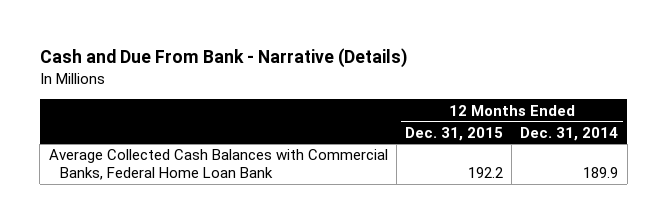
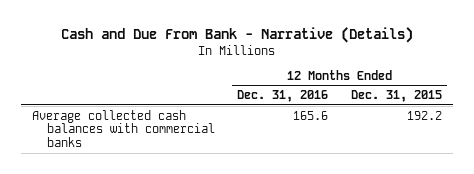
- | 12 Months Ended Dec. 31, 2015 | 12 Months Ended Dec. 31, 2014
+ | 12 Months Ended Dec. 31, 2016 | 12 Months Ended Dec. 31, 2015
- Average Collected Cash Balances with Commercial Banks, Federal Home Loan Bank | 192.2 | 189.9
+ Average collected cash balances with commercial banks | 165.6 | 192.2

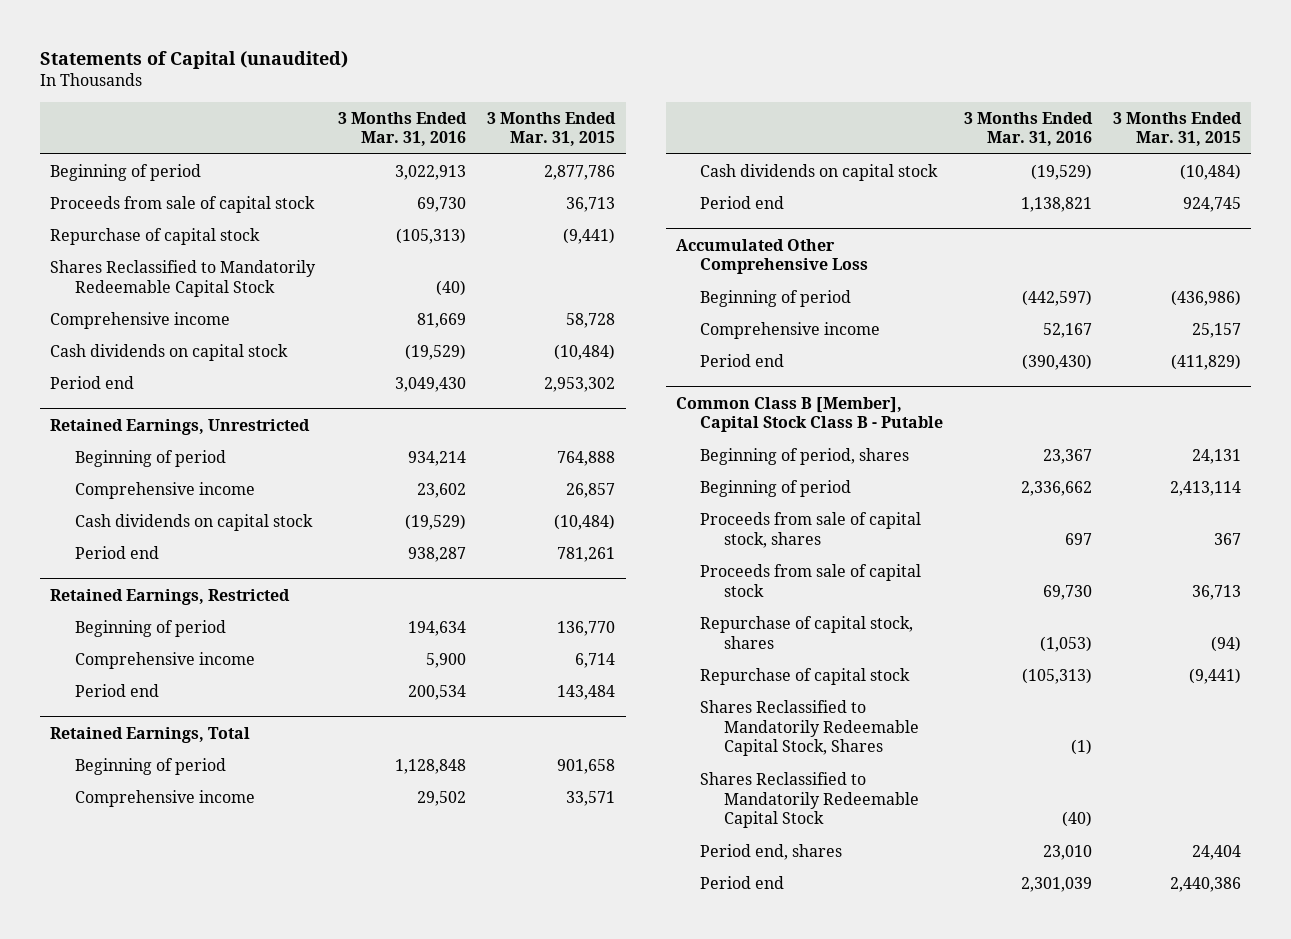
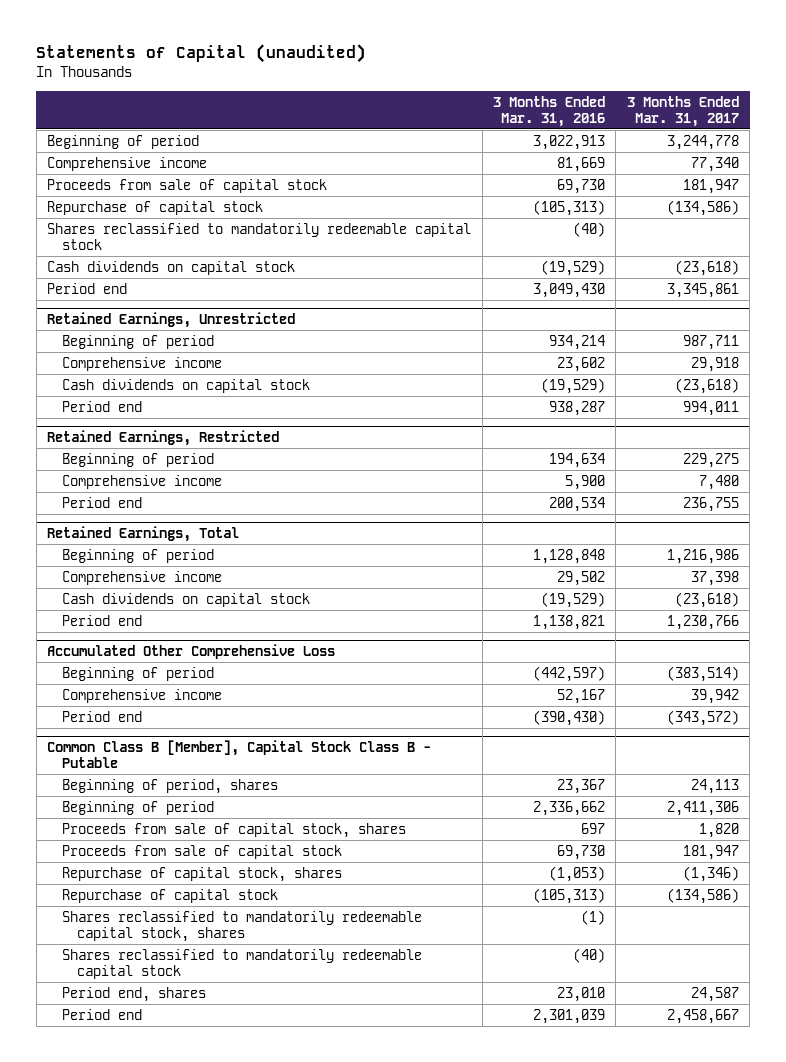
- | 3 Months Ended Mar. 31, 2016 | 3 Months Ended Mar. 31, 2015
+ | 3 Months Ended Mar. 31, 2016 | 3 Months Ended Mar. 31, 2017
moved up: Comprehensive income | 81,669 | 77,340
- Shares Reclassified to Mandatorily Redeemable Capital Stock | (40) |
+ Shares reclassified to mandatorily redeemable capital stock | (40) |
@ Common Class B [Member], Capital Stock Class B - Putable
- Shares Reclassified to Mandatorily Redeemable Capital Stock, Shares | (1) |
- Shares Reclassified to Mandatorily Redeemable Capital Stock | (40) |
+ Shares reclassified to mandatorily redeemable capital stock, shares | (1) |
+ Shares reclassified to mandatorily redeemable capital stock | (40) |

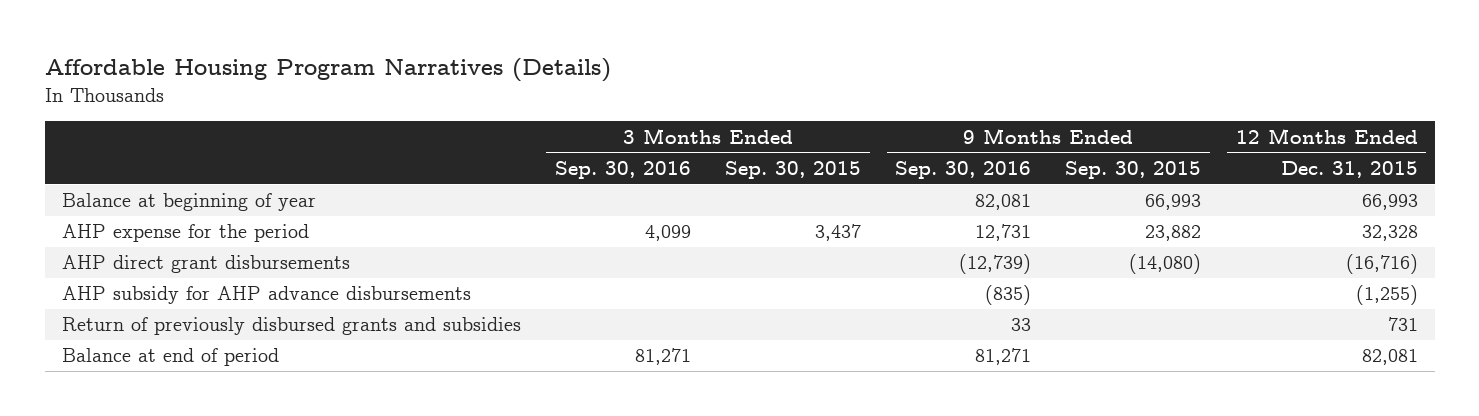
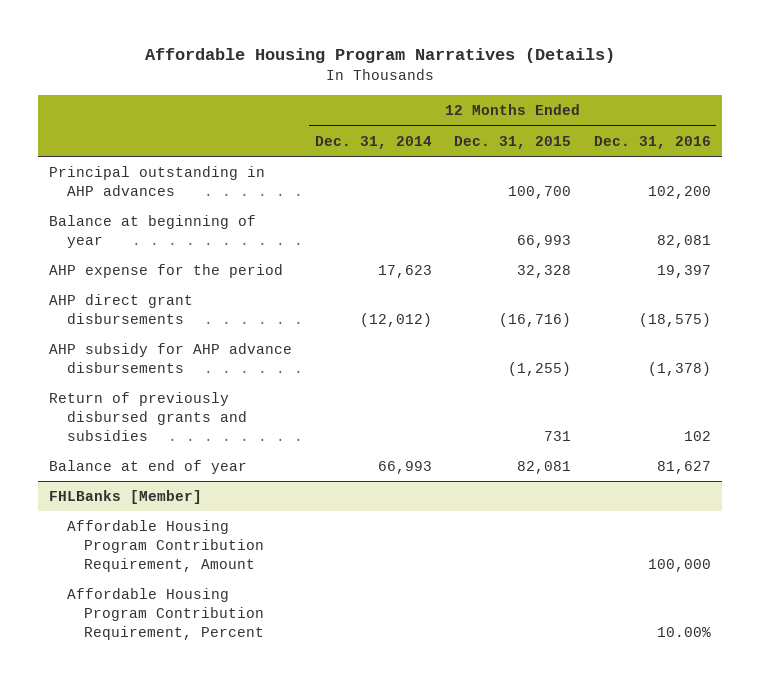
- | 3 Months Ended Sep. 30, 2016 | 3 Months Ended Sep. 30, 2015 | 9 Months Ended Sep. 30, 2016 | 9 Months Ended Sep. 30, 2015 | 12 Months Ended Dec. 31, 2015
+ | 12 Months Ended Dec. 31, 2014 | 12 Months Ended Dec. 31, 2015 | 12 Months Ended Dec. 31, 2016
+ Principal outstanding in AHP advances | | 100,700 | 102,200
- Balance at end of period | 81,271 | | 81,271 | | 82,081
+ Balance at end of year | 66,993 | 82,081 | 81,627
+ FHLBanks [Member]
+ Affordable Housing Program Contribution Requirement, Amount | | | 100,000
+ Affordable Housing Program Contribution Requirement, Percent | | | 10.00%

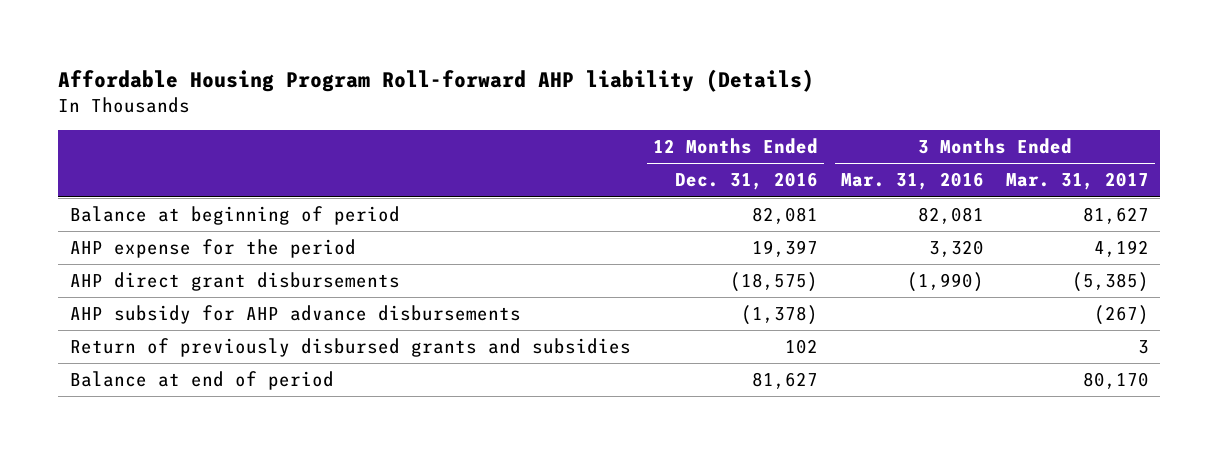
- Affordable Housing Program Narratives (Details)
+ Affordable Housing Program Roll-forward AHP liability (Details)
- | 12 Months Ended Dec. 31, 2014 | 12 Months Ended Dec. 31, 2015 | 12 Months Ended Dec. 31, 2016
+ | 12 Months Ended Dec. 31, 2016 | 3 Months Ended Mar. 31, 2016 | 3 Months Ended Mar. 31, 2017
- Principal outstanding in AHP advances | | 100,700 | 102,200
- Balance at beginning of year | | 66,993 | 82,081
+ Balance at beginning of period | 82,081 | 82,081 | 81,627
- Balance at end of year | 66,993 | 82,081 | 81,627
- FHLBanks [Member]
- Affordable Housing Program Contribution Requirement, Amount | | | 100,000
- Affordable Housing Program Contribution Requirement, Percent | | | 10.00%
+ Balance at end of period | 81,627 | | 80,170

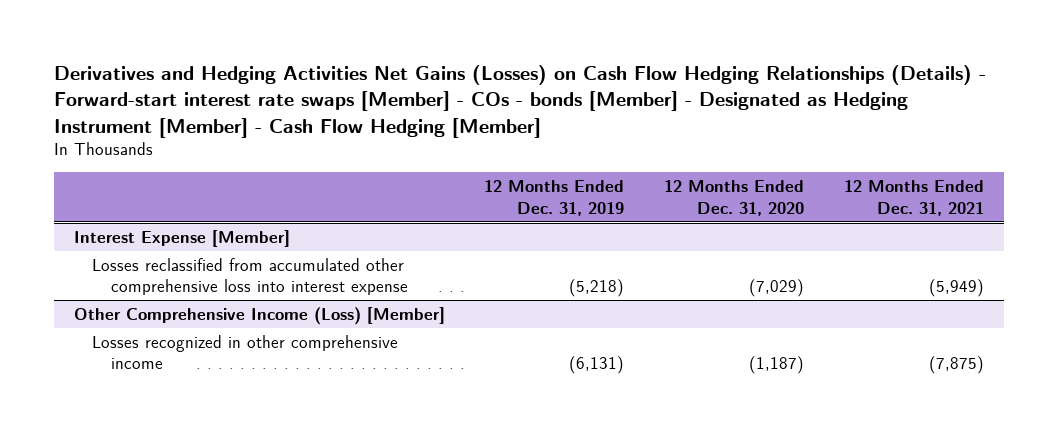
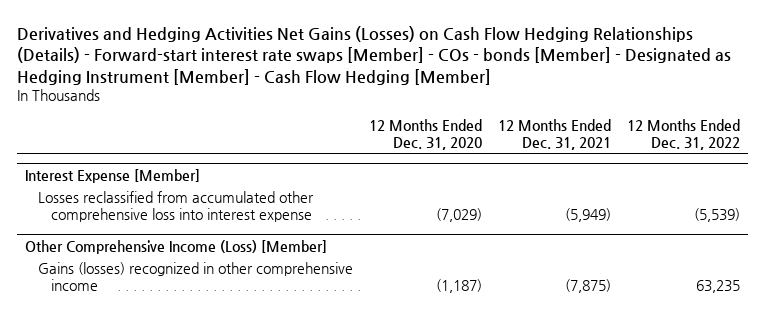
- | 12 Months Ended Dec. 31, 2019 | 12 Months Ended Dec. 31, 2020 | 12 Months Ended Dec. 31, 2021
+ | 12 Months Ended Dec. 31, 2020 | 12 Months Ended Dec. 31, 2021 | 12 Months Ended Dec. 31, 2022
@ Other Comprehensive Income (Loss) [Member]
- Losses recognized in other comprehensive income | (6,131) | (1,187) | (7,875)
+ Gains (losses) recognized in other comprehensive income | (1,187) | (7,875) | 63,235

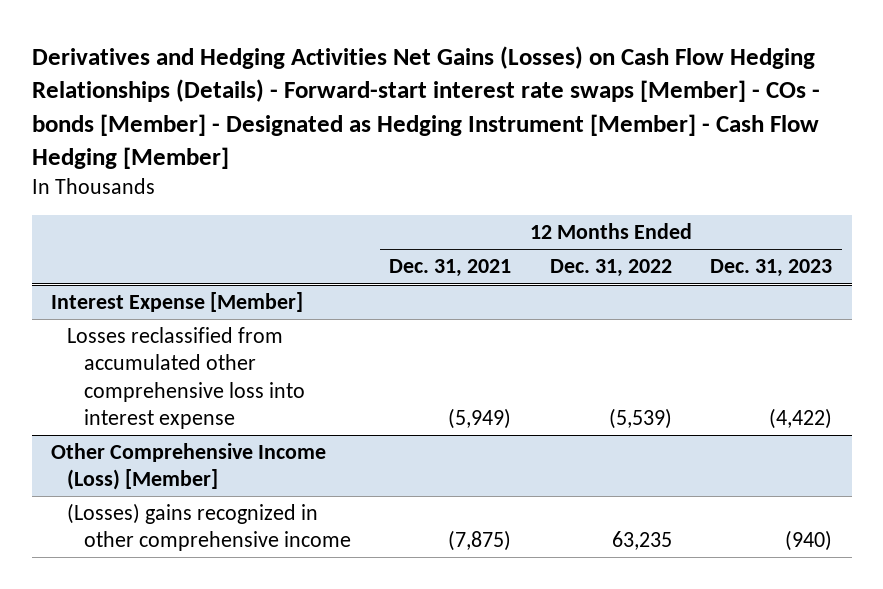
- | 12 Months Ended Dec. 31, 2020 | 12 Months Ended Dec. 31, 2021 | 12 Months Ended Dec. 31, 2022
+ | 12 Months Ended Dec. 31, 2021 | 12 Months Ended Dec. 31, 2022 | 12 Months Ended Dec. 31, 2023
@ Other Comprehensive Income (Loss) [Member]
- Gains (losses) recognized in other comprehensive income | (1,187) | (7,875) | 63,235
+ (Losses) gains recognized in other comprehensive income | (7,875) | 63,235 | (940)

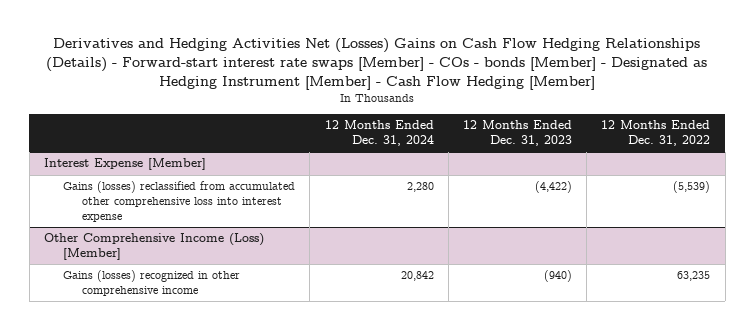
- Derivatives and Hedging Activities Net Gains (Losses) on Cash Flow Hedging Relationships (Details) - Forward-start interest rate swaps [Member] - COs - bonds [Member] - Designated as Hedging Instrument [Member] - Cash Flow Hedging [Member]
+ Derivatives and Hedging Activities Net (Losses) Gains on Cash Flow Hedging Relationships (Details) - Forward-start interest rate swaps [Member] - COs - bonds [Member] - Designated as Hedging Instrument [Member] - Cash Flow Hedging [Member]
- | 12 Months Ended Dec. 31, 2021 | 12 Months Ended Dec. 31, 2022 | 12 Months Ended Dec. 31, 2023
+ | 12 Months Ended Dec. 31, 2024 | 12 Months Ended Dec. 31, 2023 | 12 Months Ended Dec. 31, 2022
@ Interest Expense [Member]
- Losses reclassified from accumulated other comprehensive loss into interest expense | (5,949) | (5,539) | (4,422)
+ Gains (losses) reclassified from accumulated other comprehensive loss into interest expense | 2,280 | (4,422) | (5,539)
@ Other Comprehensive Income (Loss) [Member]
- (Losses) gains recognized in other comprehensive income | (7,875) | 63,235 | (940)
+ Gains (losses) recognized in other comprehensive income | 20,842 | (940) | 63,235

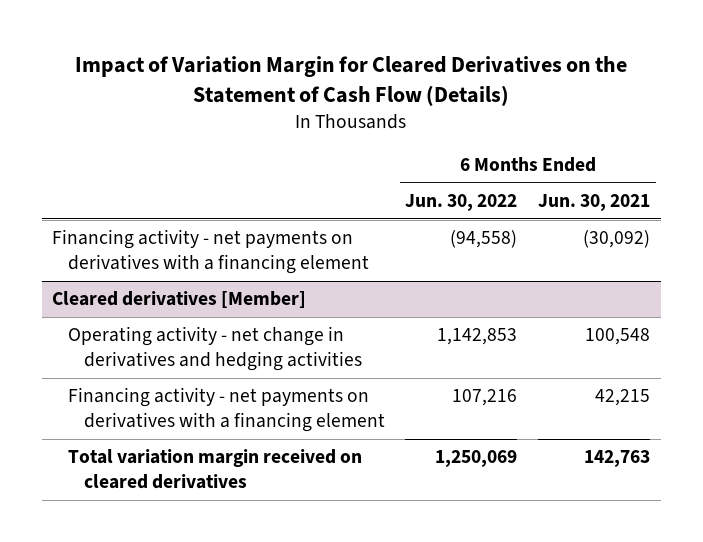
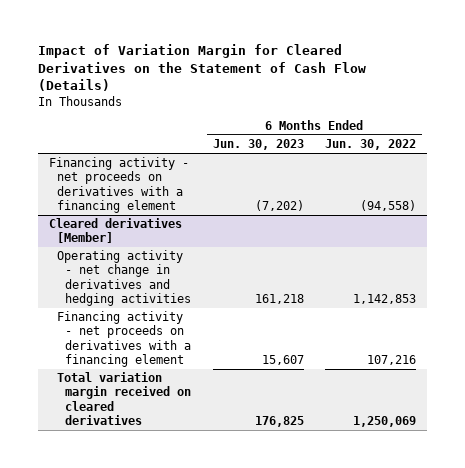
- | 6 Months Ended Jun. 30, 2022 | 6 Months Ended Jun. 30, 2021
+ | 6 Months Ended Jun. 30, 2023 | 6 Months Ended Jun. 30, 2022
- Financing activity - net payments on derivatives with a financing element | (94,558) | (30,092)
+ Financing activity - net proceeds on derivatives with a financing element | (7,202) | (94,558)
@ Cleared derivatives [Member]
- Financing activity - net payments on derivatives with a financing element | 107,216 | 42,215
+ Financing activity - net proceeds on derivatives with a financing element | 15,607 | 107,216

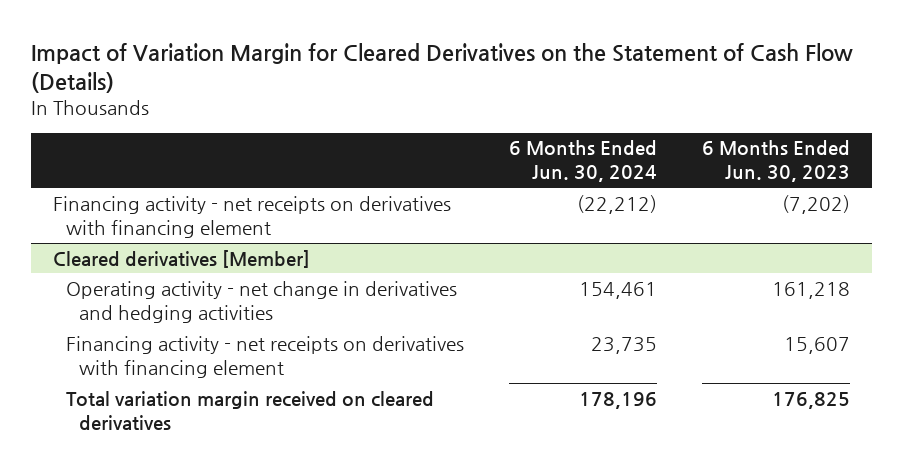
- | 6 Months Ended Jun. 30, 2023 | 6 Months Ended Jun. 30, 2022
+ | 6 Months Ended Jun. 30, 2024 | 6 Months Ended Jun. 30, 2023
- Financing activity - net proceeds on derivatives with a financing element | (7,202) | (94,558)
+ Financing activity - net receipts on derivatives with financing element | (22,212) | (7,202)
@ Cleared derivatives [Member]
- Financing activity - net proceeds on derivatives with a financing element | 15,607 | 107,216
+ Financing activity - net receipts on derivatives with financing element | 23,735 | 15,607

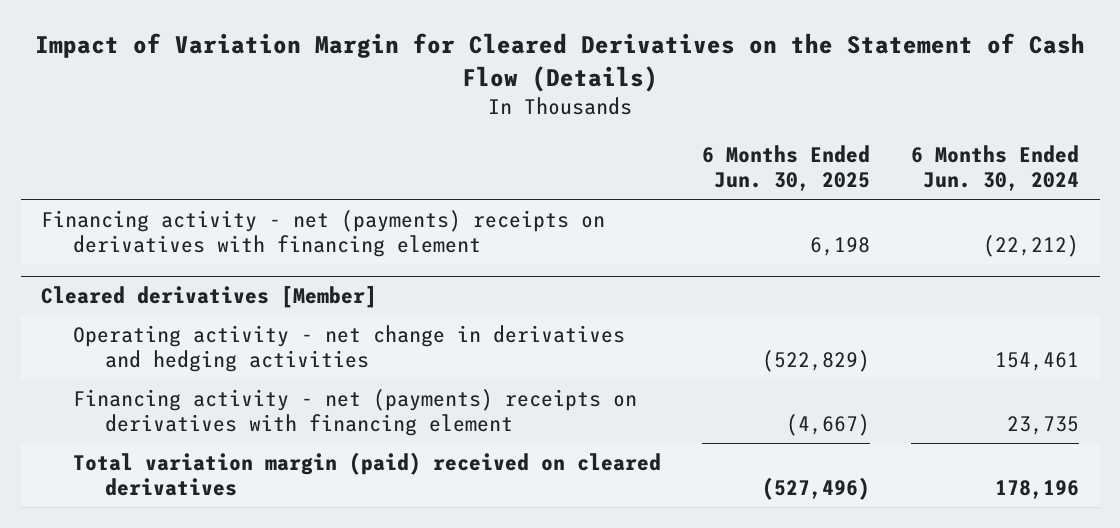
- | 6 Months Ended Jun. 30, 2024 | 6 Months Ended Jun. 30, 2023
+ | 6 Months Ended Jun. 30, 2025 | 6 Months Ended Jun. 30, 2024
- Financing activity - net receipts on derivatives with financing element | (22,212) | (7,202)
+ Financing activity - net (payments) receipts on derivatives with financing element | 6,198 | (22,212)
@ Cleared derivatives [Member]
- Financing activity - net receipts on derivatives with financing element | 23,735 | 15,607
- Total variation margin received on cleared derivatives | 178,196 | 176,825
+ Financing activity - net (payments) receipts on derivatives with financing element | (4,667) | 23,735
+ Total variation margin (paid) received on cleared derivatives | (527,496) | 178,196

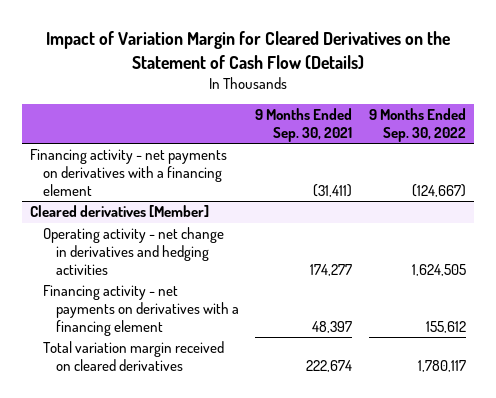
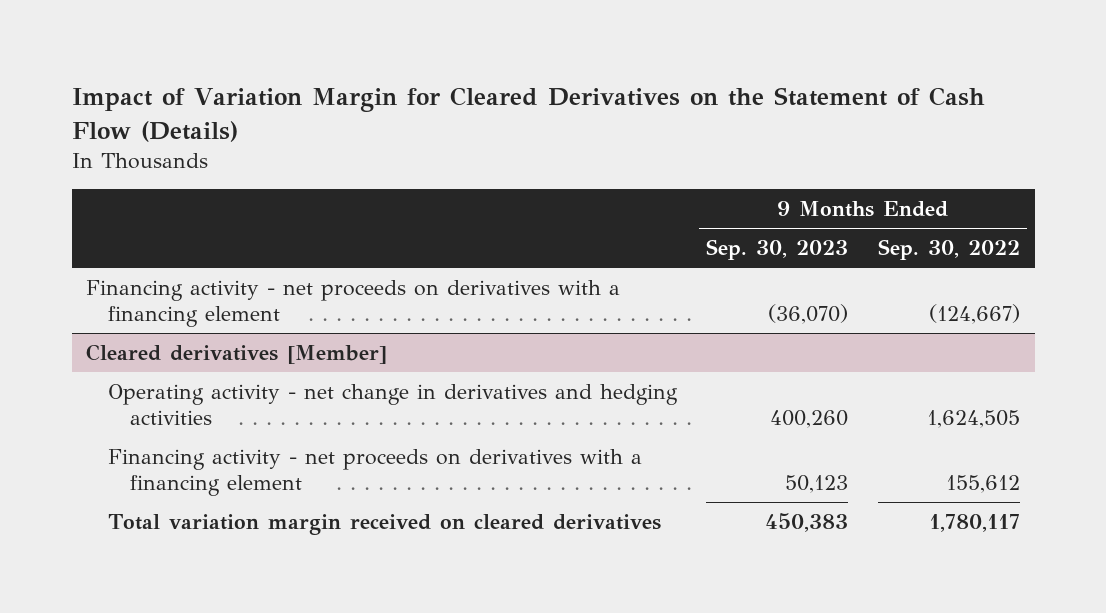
- | 9 Months Ended Sep. 30, 2021 | 9 Months Ended Sep. 30, 2022
+ | 9 Months Ended Sep. 30, 2023 | 9 Months Ended Sep. 30, 2022
- Financing activity - net payments on derivatives with a financing element | (31,411) | (124,667)
+ Financing activity - net proceeds on derivatives with a financing element | (36,070) | (124,667)
@ Cleared derivatives [Member]
- Financing activity - net payments on derivatives with a financing element | 48,397 | 155,612
+ Financing activity - net proceeds on derivatives with a financing element | 50,123 | 155,612

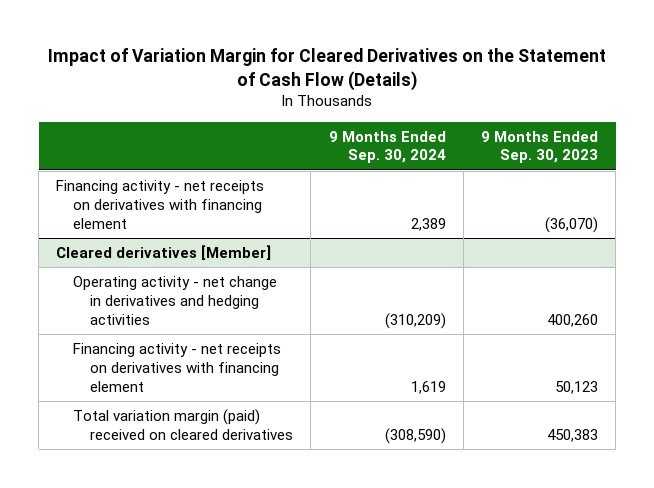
- | 9 Months Ended Sep. 30, 2023 | 9 Months Ended Sep. 30, 2022
+ | 9 Months Ended Sep. 30, 2024 | 9 Months Ended Sep. 30, 2023
- Financing activity - net proceeds on derivatives with a financing element | (36,070) | (124,667)
+ Financing activity - net receipts on derivatives with financing element | 2,389 | (36,070)
@ Cleared derivatives [Member]
- Financing activity - net proceeds on derivatives with a financing element | 50,123 | 155,612
- Total variation margin received on cleared derivatives | 450,383 | 1,780,117
+ Financing activity - net receipts on derivatives with financing element | 1,619 | 50,123
+ Total variation margin (paid) received on cleared derivatives | (308,590) | 450,383

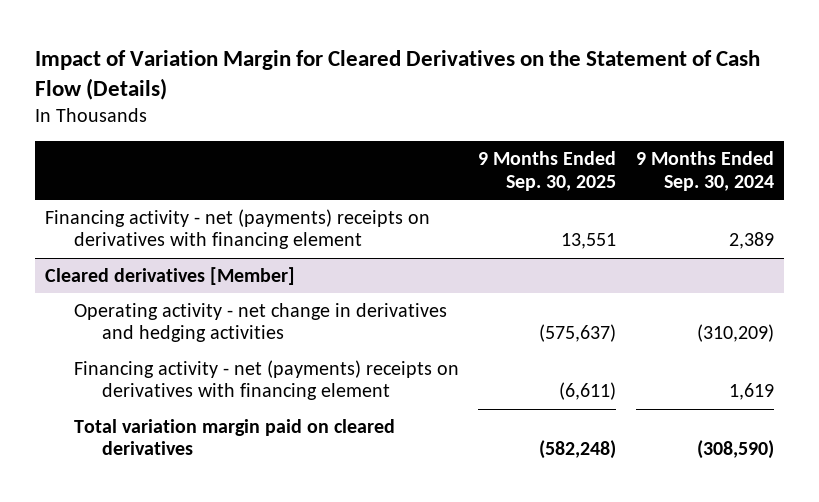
- | 9 Months Ended Sep. 30, 2024 | 9 Months Ended Sep. 30, 2023
+ | 9 Months Ended Sep. 30, 2025 | 9 Months Ended Sep. 30, 2024
- Financing activity - net receipts on derivatives with financing element | 2,389 | (36,070)
+ Financing activity - net (payments) receipts on derivatives with financing element | 13,551 | 2,389
@ Cleared derivatives [Member]
- Financing activity - net receipts on derivatives with financing element | 1,619 | 50,123
- Total variation margin (paid) received on cleared derivatives | (308,590) | 450,383
+ Financing activity - net (payments) receipts on derivatives with financing element | (6,611) | 1,619
+ Total variation margin paid on cleared derivatives | (582,248) | (308,590)

